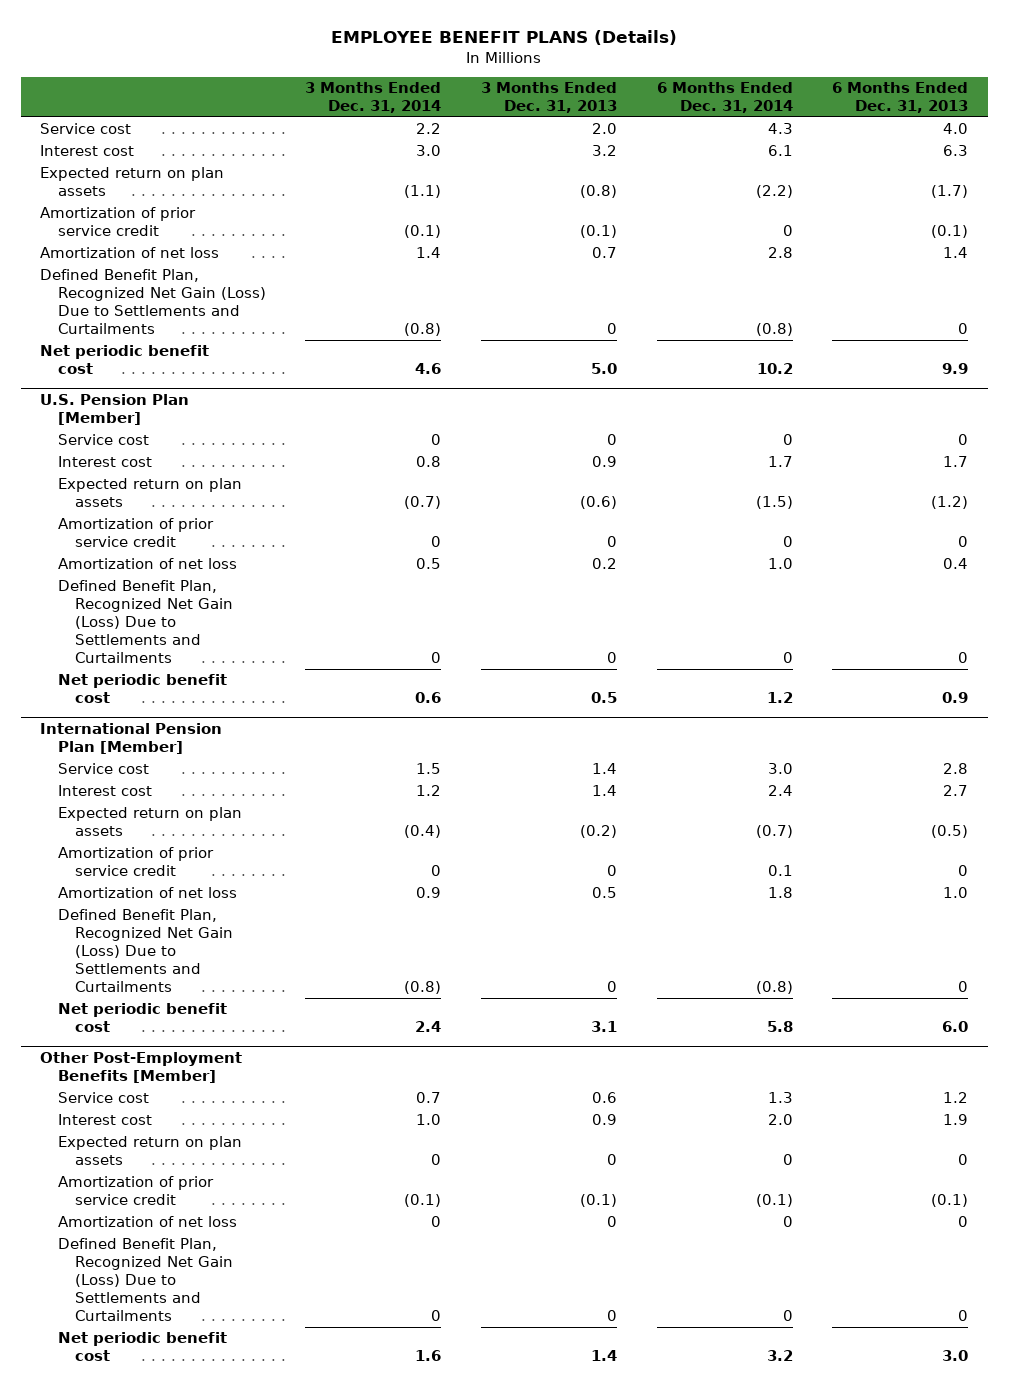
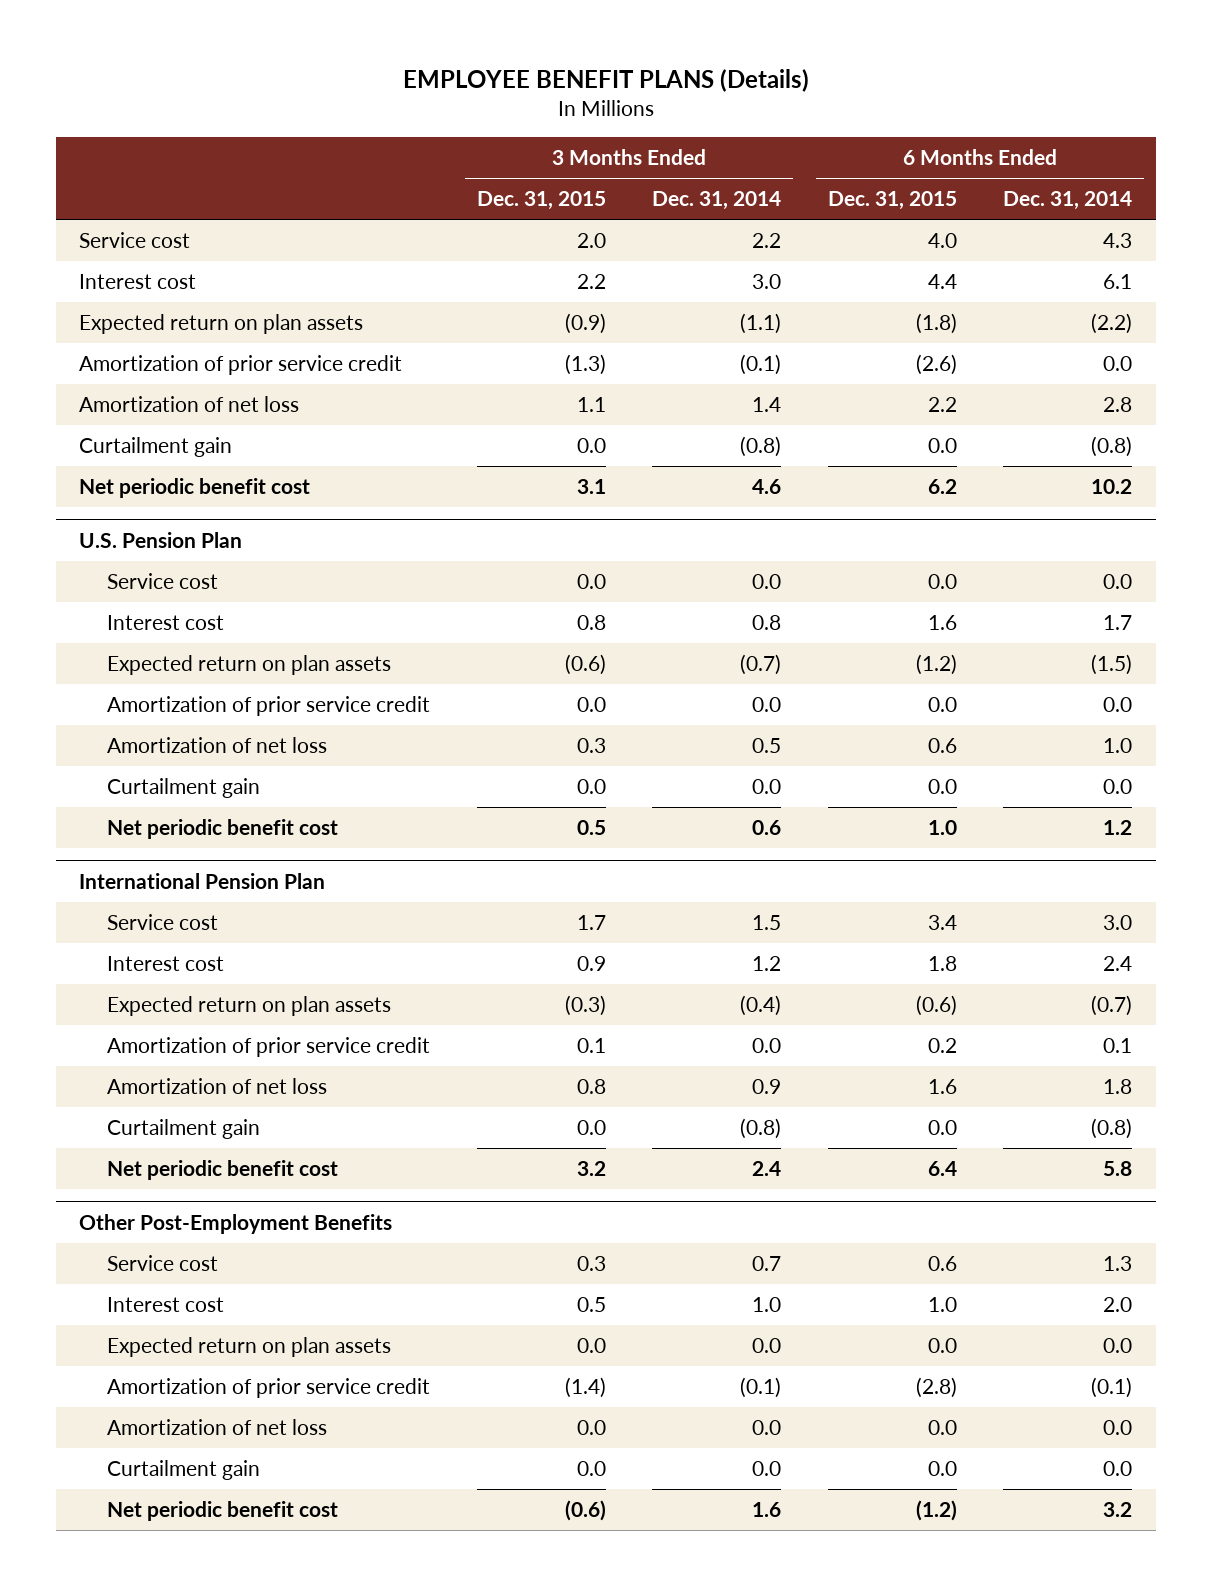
- | 3 Months Ended Dec. 31, 2014 | 3 Months Ended Dec. 31, 2013 | 6 Months Ended Dec. 31, 2014 | 6 Months Ended Dec. 31, 2013
+ | 3 Months Ended Dec. 31, 2015 | 3 Months Ended Dec. 31, 2014 | 6 Months Ended Dec. 31, 2015 | 6 Months Ended Dec. 31, 2014
- Amortization of prior service credit | (0.1) | (0.1) | 0 | (0.1)
+ Amortization of prior service credit | (1.3) | (0.1) | (2.6) | 0.0
- Defined Benefit Plan, Recognized Net Gain (Loss) Due to Settlements and Curtailments | (0.8) | 0 | (0.8) | 0
+ Curtailment gain | 0.0 | (0.8) | 0.0 | (0.8)
- U.S. Pension Plan [Member]
- Service cost | 0 | 0 | 0 | 0
+ U.S. Pension Plan
+ Service cost | 0.0 | 0.0 | 0.0 | 0.0
- Amortization of prior service credit | 0 | 0 | 0 | 0
+ Amortization of prior service credit | 0.0 | 0.0 | 0.0 | 0.0
- Defined Benefit Plan, Recognized Net Gain (Loss) Due to Settlements and Curtailments | 0 | 0 | 0 | 0
+ Curtailment gain | 0.0 | 0.0 | 0.0 | 0.0
- International Pension Plan [Member]
+ International Pension Plan
- Amortization of prior service credit | 0 | 0 | 0.1 | 0
+ Amortization of prior service credit | 0.1 | 0.0 | 0.2 | 0.1
- Defined Benefit Plan, Recognized Net Gain (Loss) Due to Settlements and Curtailments | (0.8) | 0 | (0.8) | 0
+ Curtailment gain | 0.0 | (0.8) | 0.0 | (0.8)
- Other Post-Employment Benefits [Member]
+ Other Post-Employment Benefits
- Expected return on plan assets | 0 | 0 | 0 | 0
+ Expected return on plan assets | 0.0 | 0.0 | 0.0 | 0.0
- Amortization of net loss | 0 | 0 | 0 | 0
- Defined Benefit Plan, Recognized Net Gain (Loss) Due to Settlements and Curtailments | 0 | 0 | 0 | 0
+ Amortization of net loss | 0.0 | 0.0 | 0.0 | 0.0
+ Curtailment gain | 0.0 | 0.0 | 0.0 | 0.0

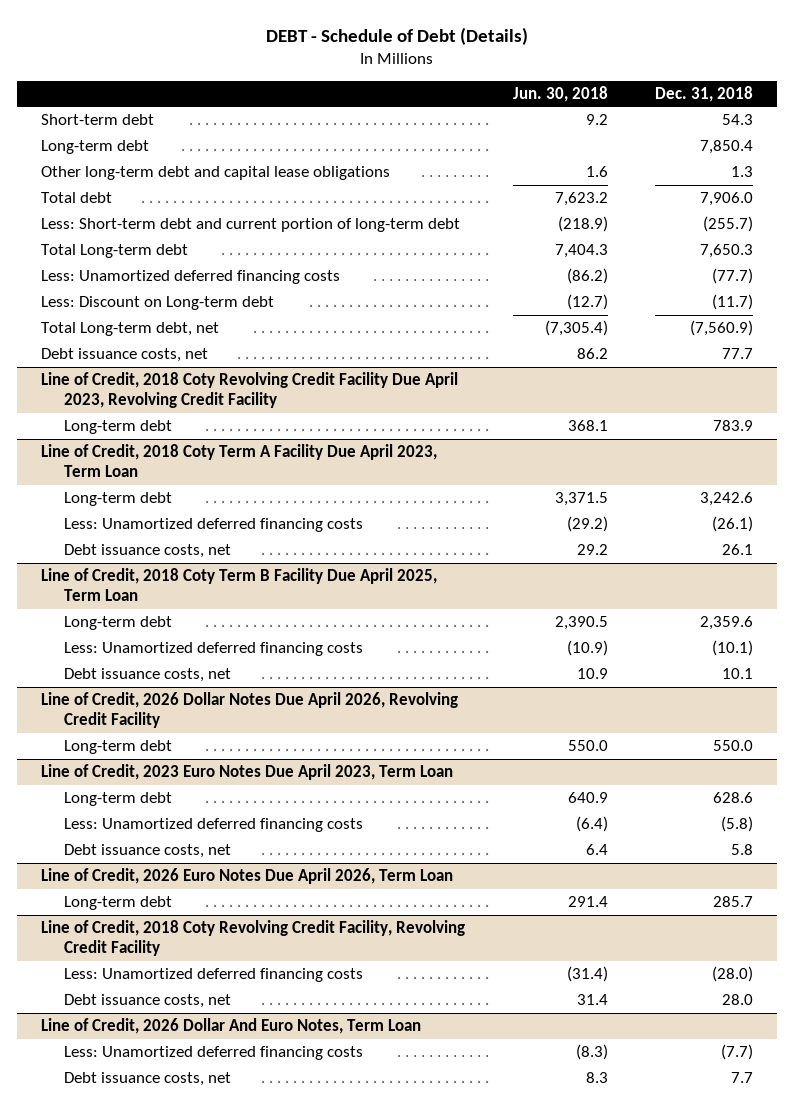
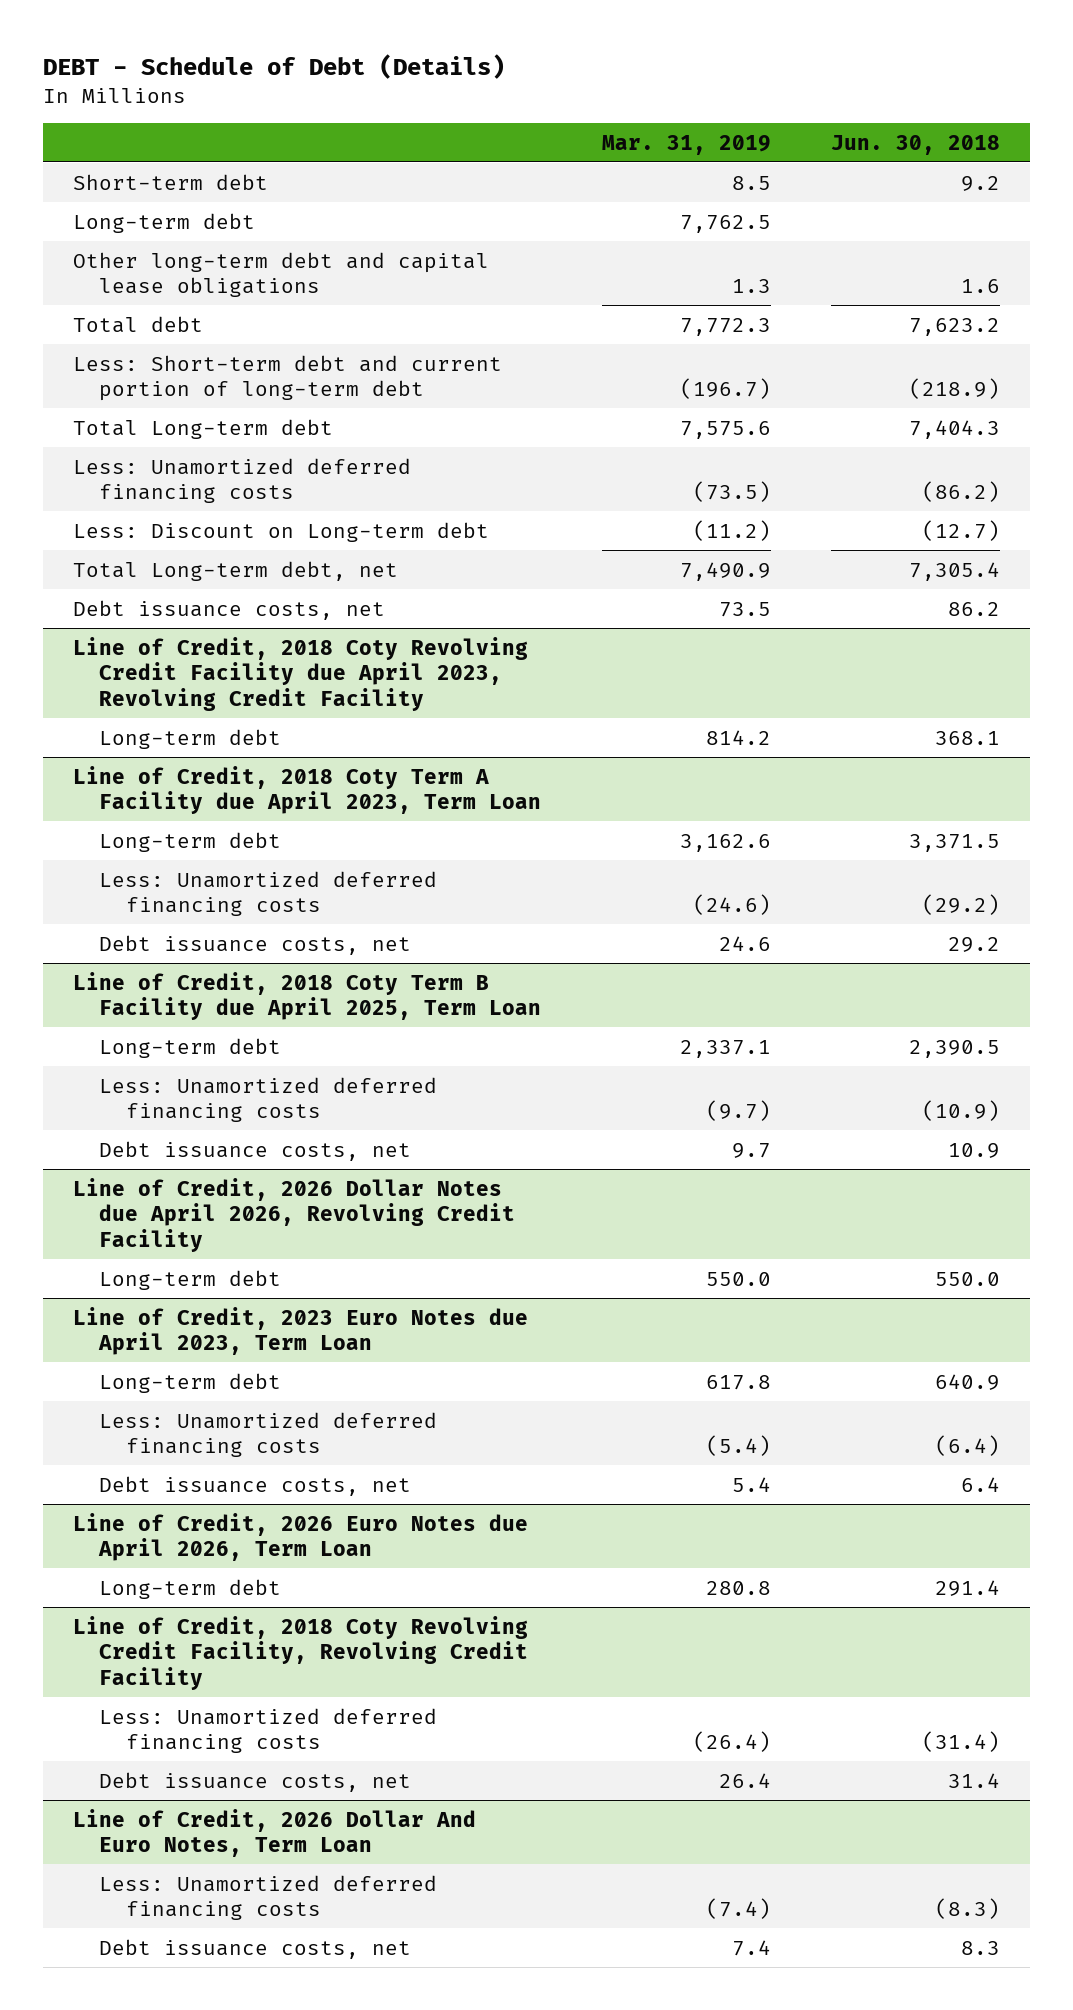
- | Jun. 30, 2018 | Dec. 31, 2018
+ | Mar. 31, 2019 | Jun. 30, 2018
- Total Long-term debt, net | (7,305.4) | (7,560.9)
+ Total Long-term debt, net | 7,490.9 | 7,305.4
- Line of Credit, 2018 Coty Revolving Credit Facility Due April 2023, Revolving Credit Facility
+ Line of Credit, 2018 Coty Revolving Credit Facility due April 2023, Revolving Credit Facility
- Line of Credit, 2018 Coty Term A Facility Due April 2023, Term Loan
+ Line of Credit, 2018 Coty Term A Facility due April 2023, Term Loan
- Line of Credit, 2018 Coty Term B Facility Due April 2025, Term Loan
+ Line of Credit, 2018 Coty Term B Facility due April 2025, Term Loan
- Line of Credit, 2026 Dollar Notes Due April 2026, Revolving Credit Facility
+ Line of Credit, 2026 Dollar Notes due April 2026, Revolving Credit Facility
- Line of Credit, 2023 Euro Notes Due April 2023, Term Loan
+ Line of Credit, 2023 Euro Notes due April 2023, Term Loan
- Line of Credit, 2026 Euro Notes Due April 2026, Term Loan
+ Line of Credit, 2026 Euro Notes due April 2026, Term Loan

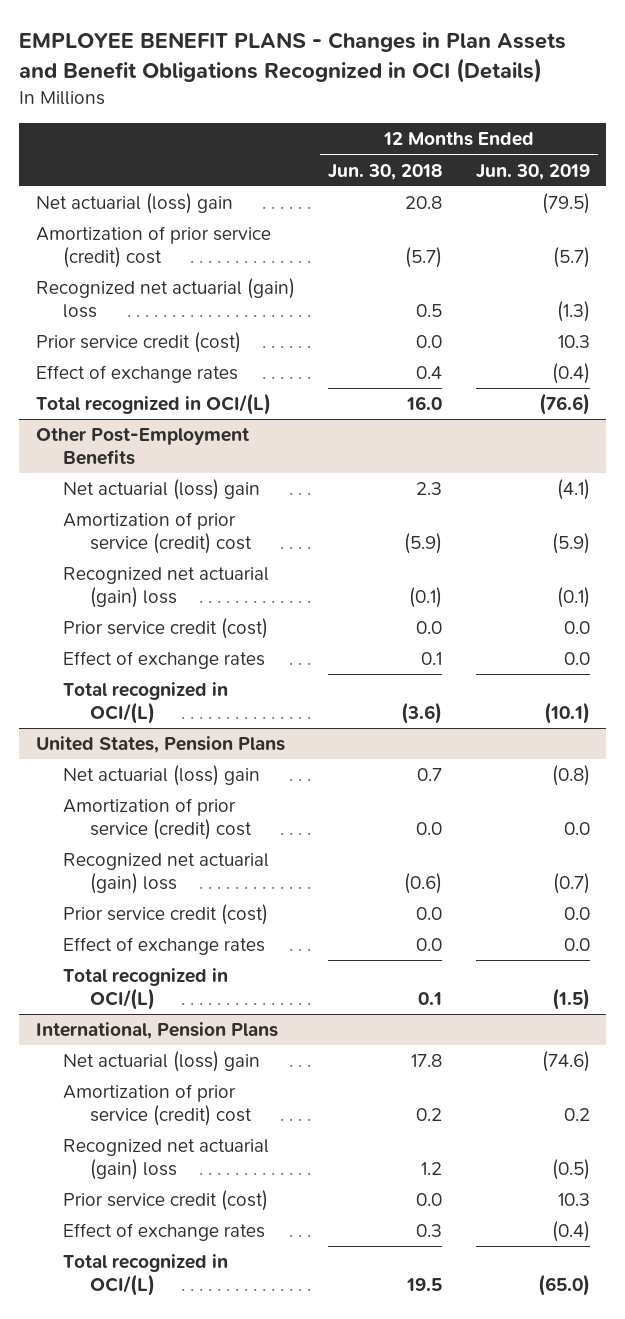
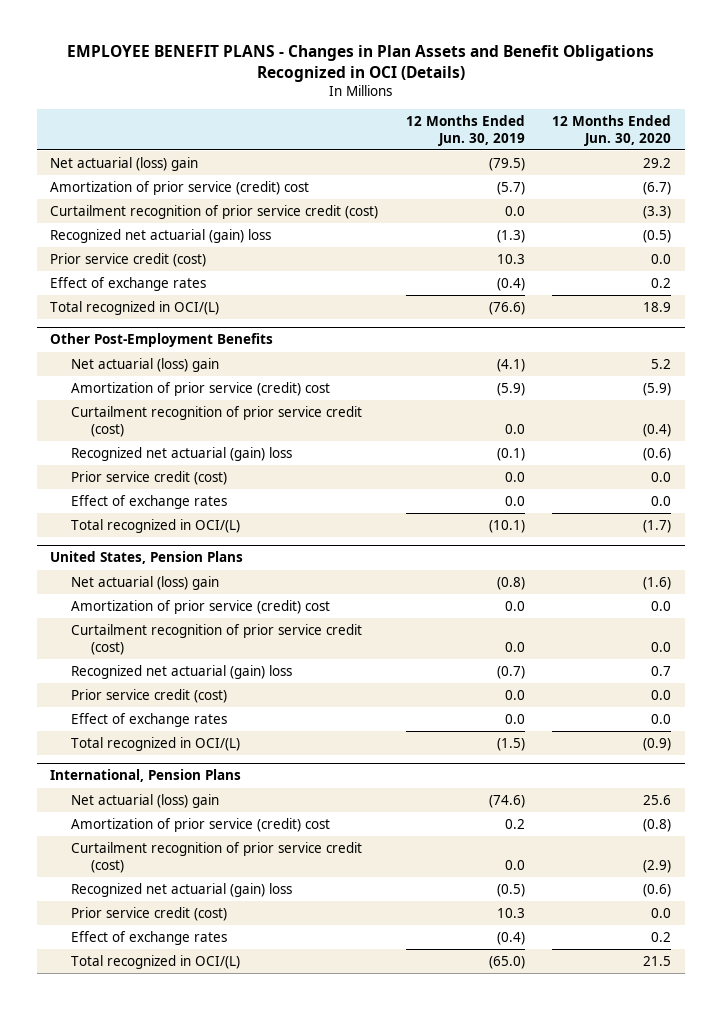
- | 12 Months Ended Jun. 30, 2018 | 12 Months Ended Jun. 30, 2019
+ | 12 Months Ended Jun. 30, 2019 | 12 Months Ended Jun. 30, 2020
+ Curtailment recognition of prior service credit (cost) | 0.0 | (3.3)
@ Other Post-Employment Benefits
+ Curtailment recognition of prior service credit (cost) | 0.0 | (0.4)
@ United States, Pension Plans
+ Curtailment recognition of prior service credit (cost) | 0.0 | 0.0
@ International, Pension Plans
+ Curtailment recognition of prior service credit (cost) | 0.0 | (2.9)

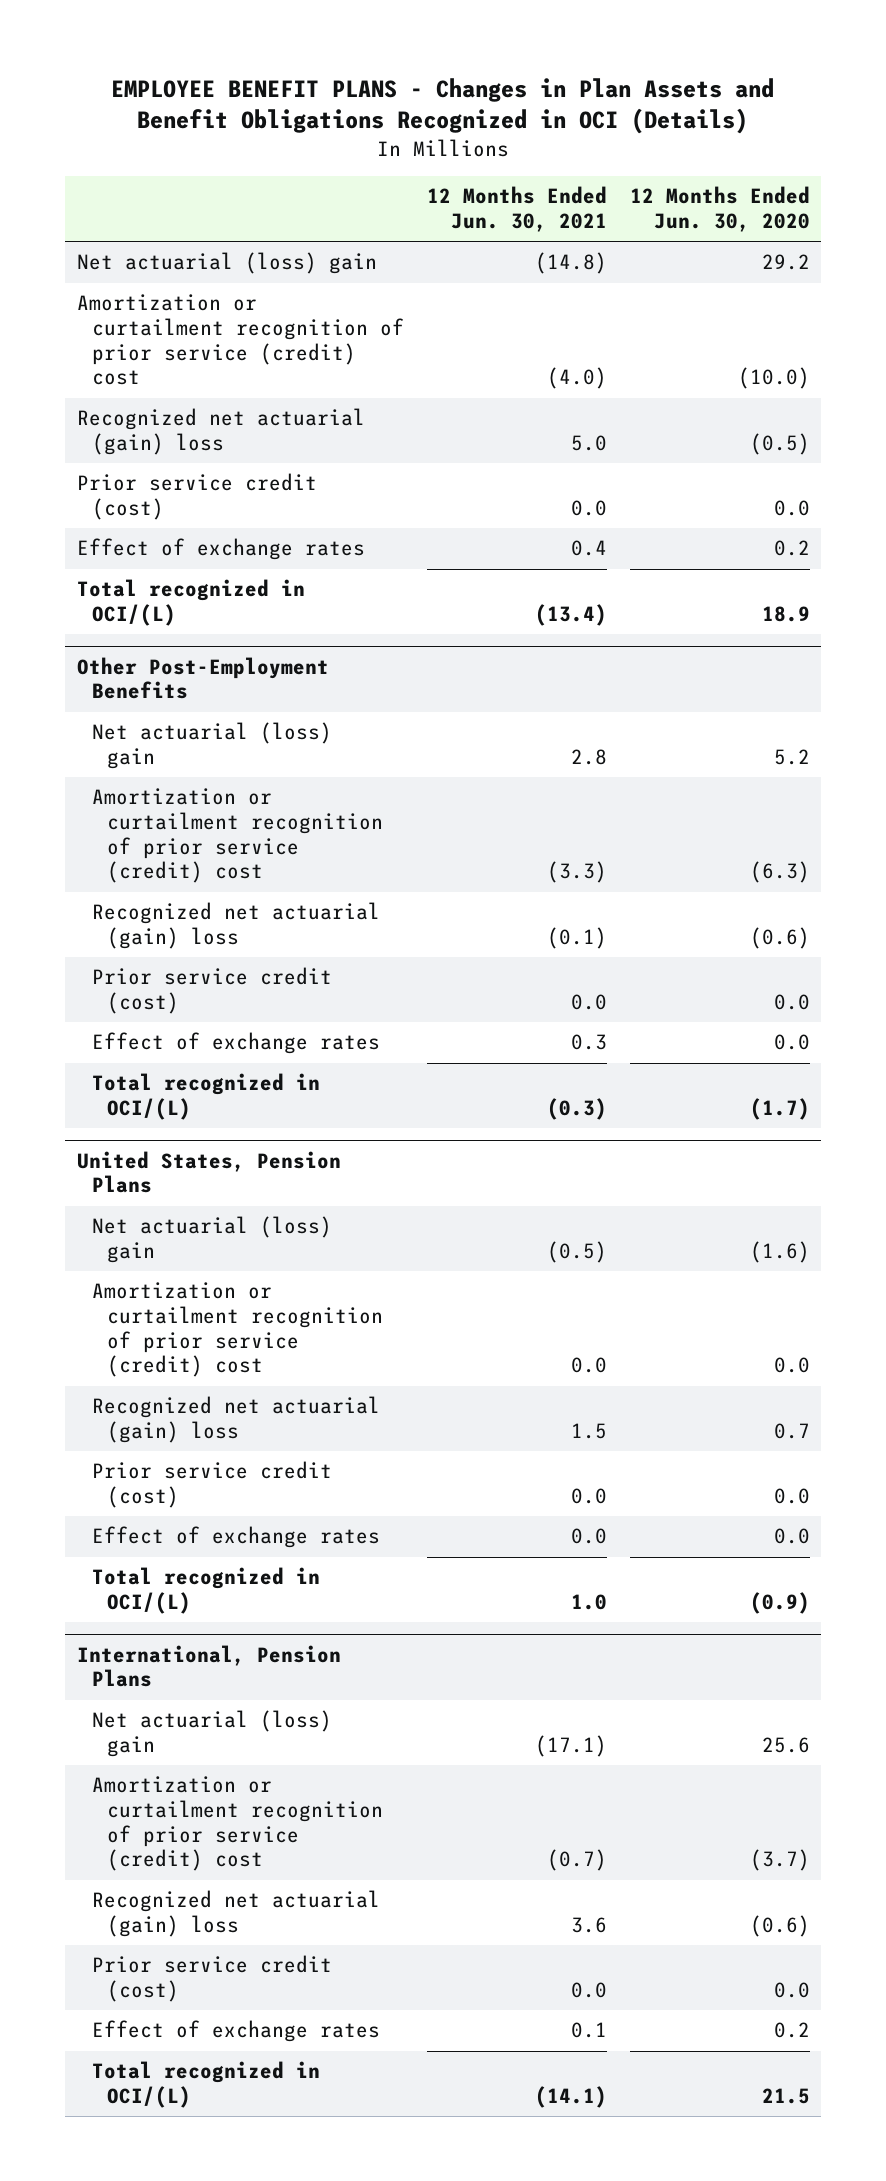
- | 12 Months Ended Jun. 30, 2019 | 12 Months Ended Jun. 30, 2020
+ | 12 Months Ended Jun. 30, 2021 | 12 Months Ended Jun. 30, 2020
- Amortization of prior service (credit) cost | (5.7) | (6.7)
- Curtailment recognition of prior service credit (cost) | 0.0 | (3.3)
+ Amortization or curtailment recognition of prior service (credit) cost | (4.0) | (10.0)
@ Other Post-Employment Benefits
- Amortization of prior service (credit) cost | (5.9) | (5.9)
- Curtailment recognition of prior service credit (cost) | 0.0 | (0.4)
+ Amortization or curtailment recognition of prior service (credit) cost | (3.3) | (6.3)
@ United States, Pension Plans
- Amortization of prior service (credit) cost | 0.0 | 0.0
- Curtailment recognition of prior service credit (cost) | 0.0 | 0.0
+ Amortization or curtailment recognition of prior service (credit) cost | 0.0 | 0.0
@ International, Pension Plans
- Amortization of prior service (credit) cost | 0.2 | (0.8)
- Curtailment recognition of prior service credit (cost) | 0.0 | (2.9)
+ Amortization or curtailment recognition of prior service (credit) cost | (0.7) | (3.7)

